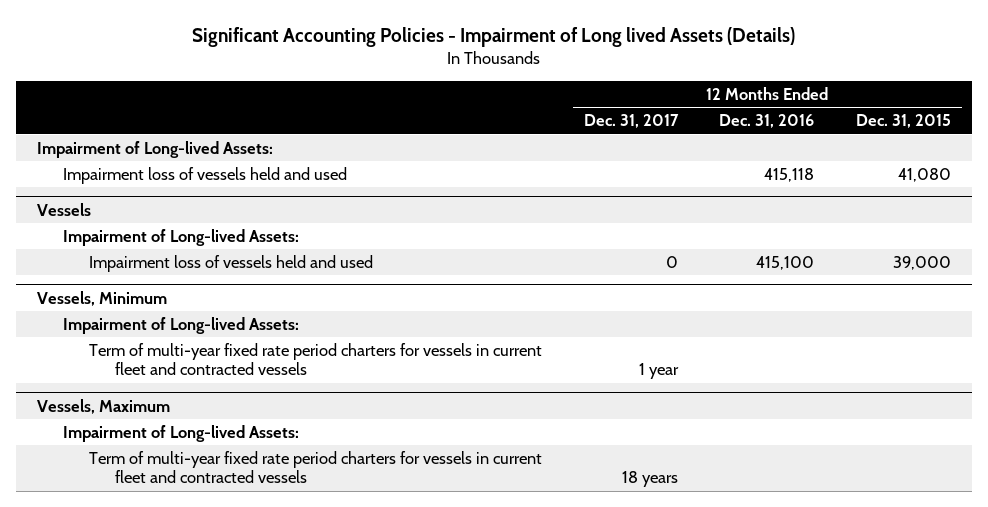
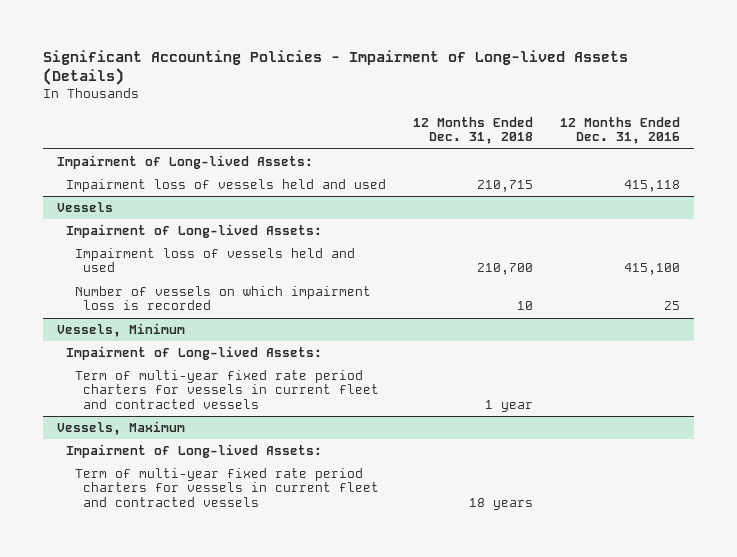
- Significant Accounting Policies - Impairment of Long lived Assets (Details)
+ Significant Accounting Policies - Impairment of Long-lived Assets (Details)
- | 12 Months Ended Dec. 31, 2017 | 12 Months Ended Dec. 31, 2016 | 12 Months Ended Dec. 31, 2015
+ | 12 Months Ended Dec. 31, 2018 | 12 Months Ended Dec. 31, 2016
@ Vessels
+ Number of vessels on which impairment loss is recorded | 10 | 25

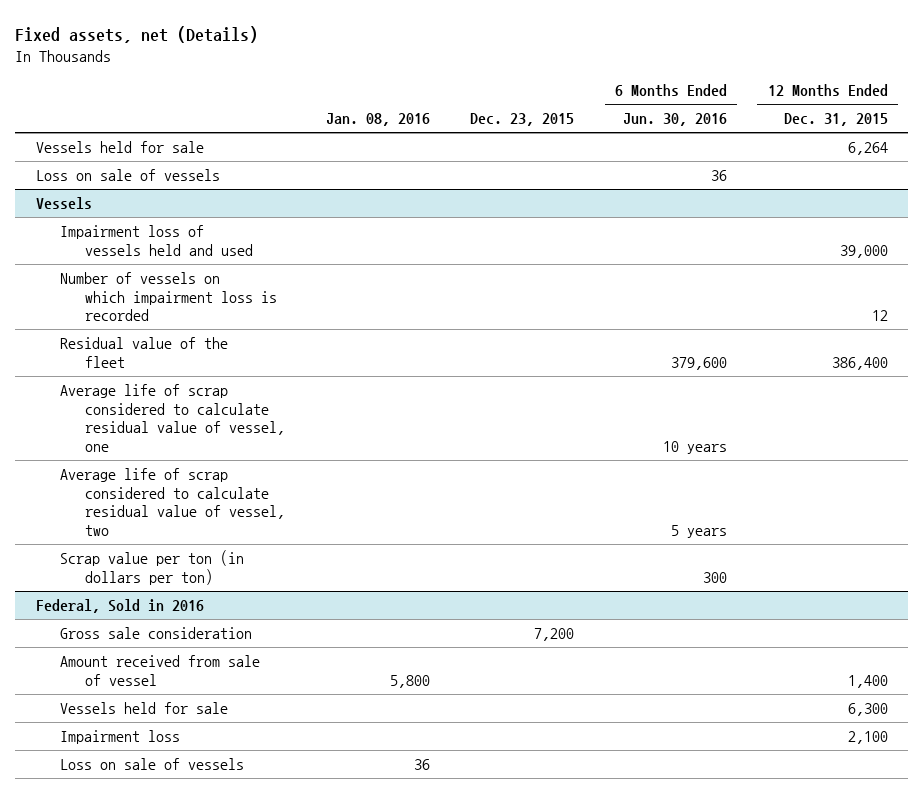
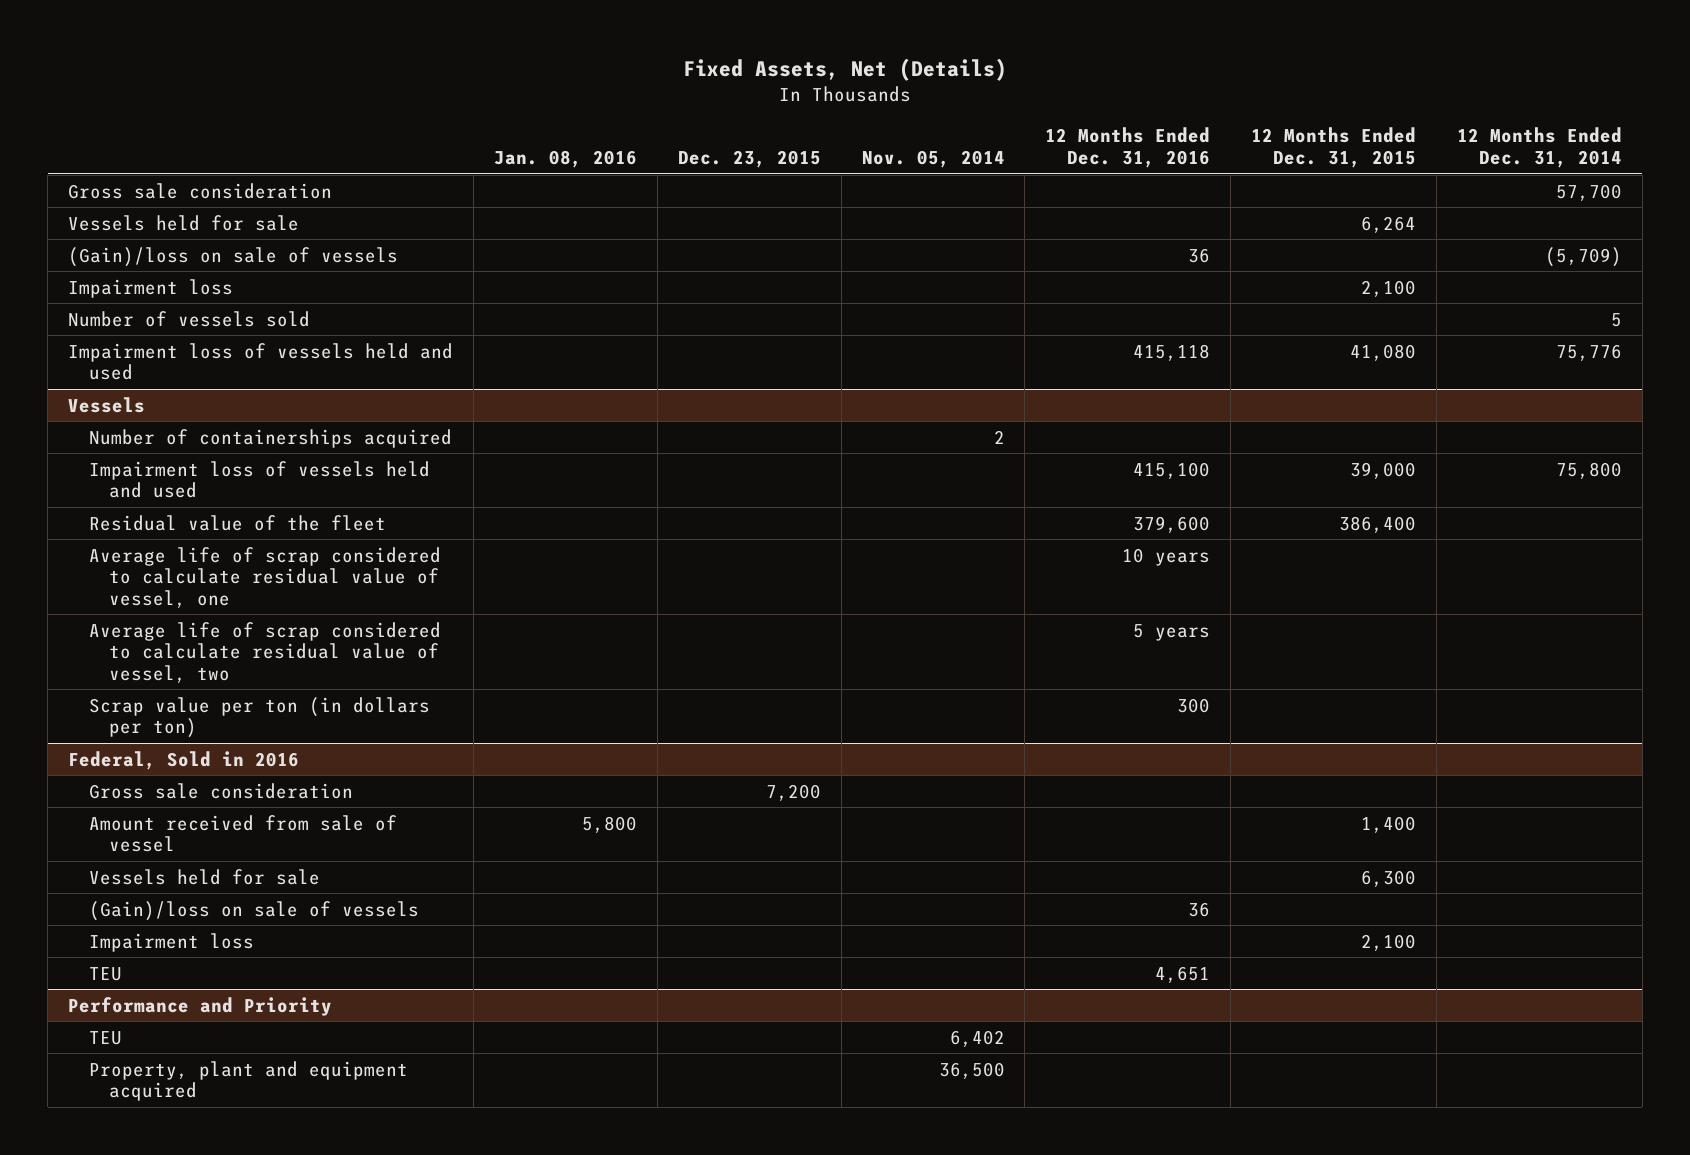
- Fixed assets, net (Details)
+ Fixed Assets, Net (Details)
- | Jan. 08, 2016 | Dec. 23, 2015 | 6 Months Ended Jun. 30, 2016 | 12 Months Ended Dec. 31, 2015
+ | Jan. 08, 2016 | Dec. 23, 2015 | Nov. 05, 2014 | 12 Months Ended Dec. 31, 2016 | 12 Months Ended Dec. 31, 2015 | 12 Months Ended Dec. 31, 2014
+ Gross sale consideration | | | | | | 57,700
- Loss on sale of vessels | | | 36 |
+ (Gain)/loss on sale of vessels | | | | 36 | | (5,709)
+ Impairment loss | | | | | 2,100 |
+ Number of vessels sold | | | | | | 5
+ Impairment loss of vessels held and used | | | | 415,118 | 41,080 | 75,776
@ Vessels
+ Number of containerships acquired | | | 2 | | |
- Number of vessels on which impairment loss is recorded | | | | 12
@ Federal, Sold in 2016
+ (Gain)/loss on sale of vessels | | | | 36 | |
- Loss on sale of vessels | 36 | | |
+ TEU | | | | 4,651 | |
+ Performance and Priority
+ TEU | | | 6,402 | | |
+ Property, plant and equipment acquired | | | 36,500 | | |

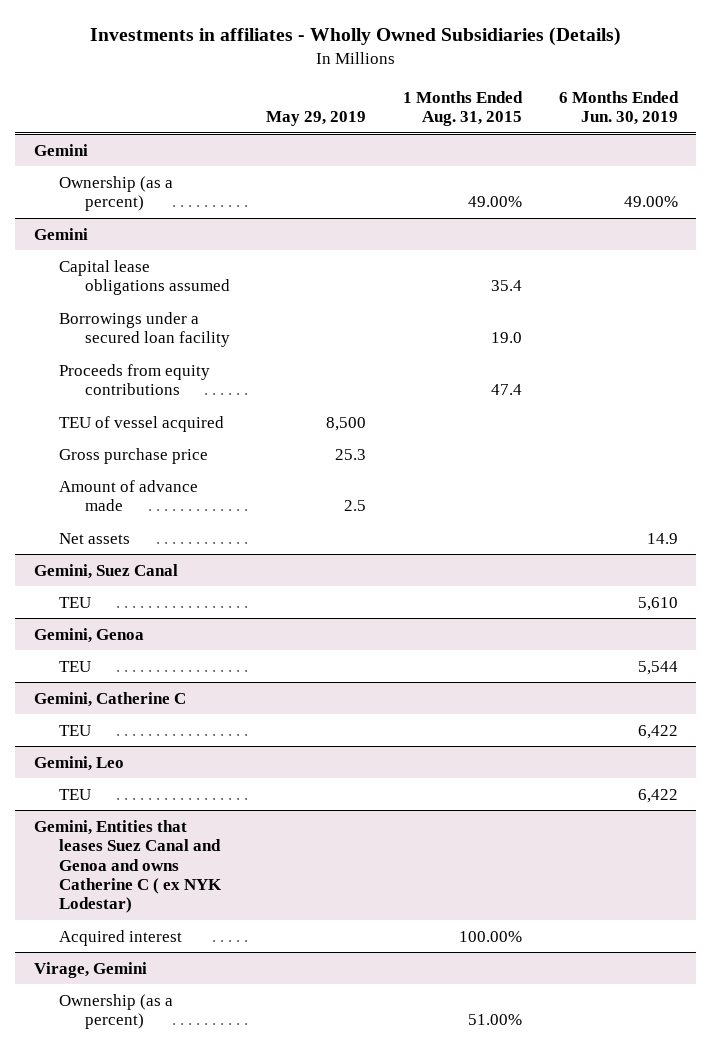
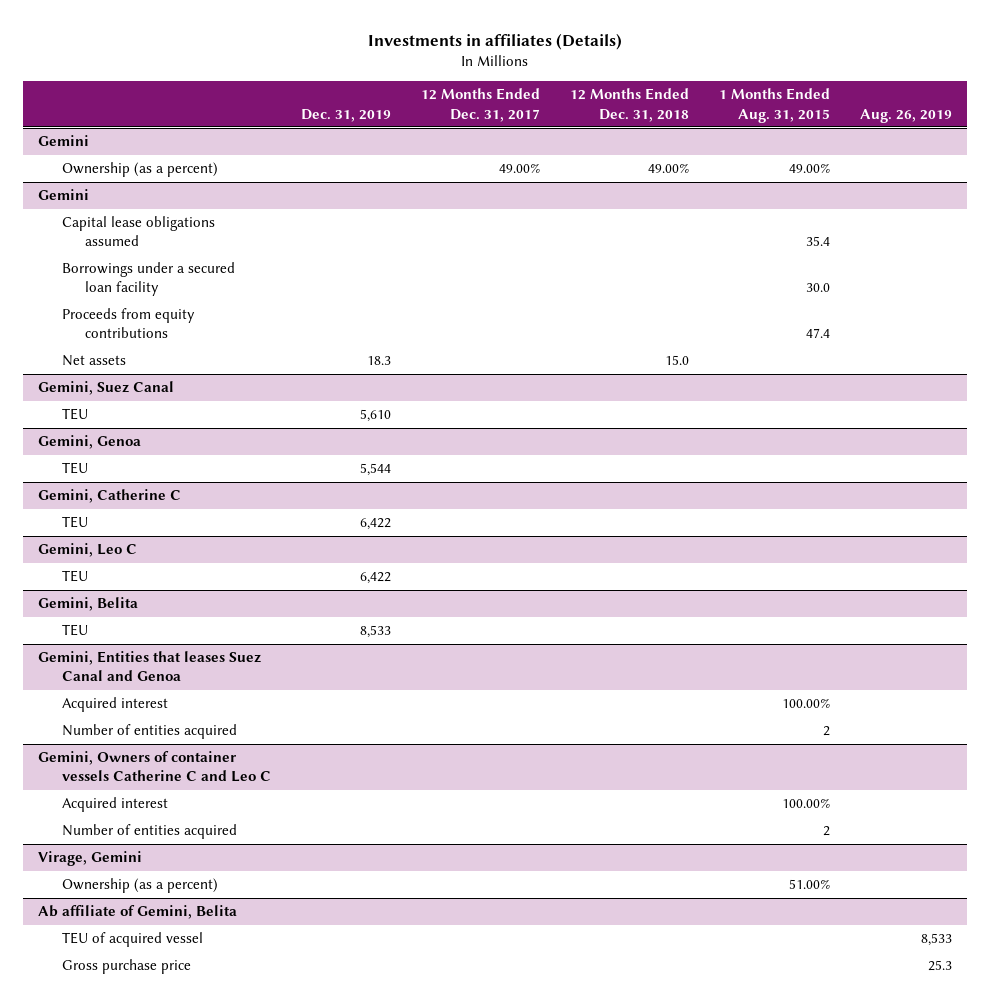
- Investments in affiliates - Wholly Owned Subsidiaries (Details)
+ Investments in affiliates (Details)
- | May 29, 2019 | 1 Months Ended Aug. 31, 2015 | 6 Months Ended Jun. 30, 2019
+ | Dec. 31, 2019 | 12 Months Ended Dec. 31, 2017 | 12 Months Ended Dec. 31, 2018 | 1 Months Ended Aug. 31, 2015 | Aug. 26, 2019
@ Gemini
- Borrowings under a secured loan facility | | 19.0 |
+ Borrowings under a secured loan facility | | | | 30.0 |
- TEU of vessel acquired | 8,500 | |
- Gross purchase price | 25.3 | |
- Amount of advance made | 2.5 | |
- Gemini, Leo
+ Gemini, Leo C
- Gemini, Entities that leases Suez Canal and Genoa and owns Catherine C ( ex NYK Lodestar)
+ Gemini, Belita
+ TEU | 8,533 | | | |
+ Gemini, Entities that leases Suez Canal and Genoa
+ Number of entities acquired | | | | 2 |
+ Gemini, Owners of container vessels Catherine C and Leo C
+ Acquired interest | | | | 100.00% |
+ Number of entities acquired | | | | 2 |
+ Ab affiliate of Gemini, Belita
+ TEU of acquired vessel | | | | | 8,533
+ Gross purchase price | | | | | 25.3

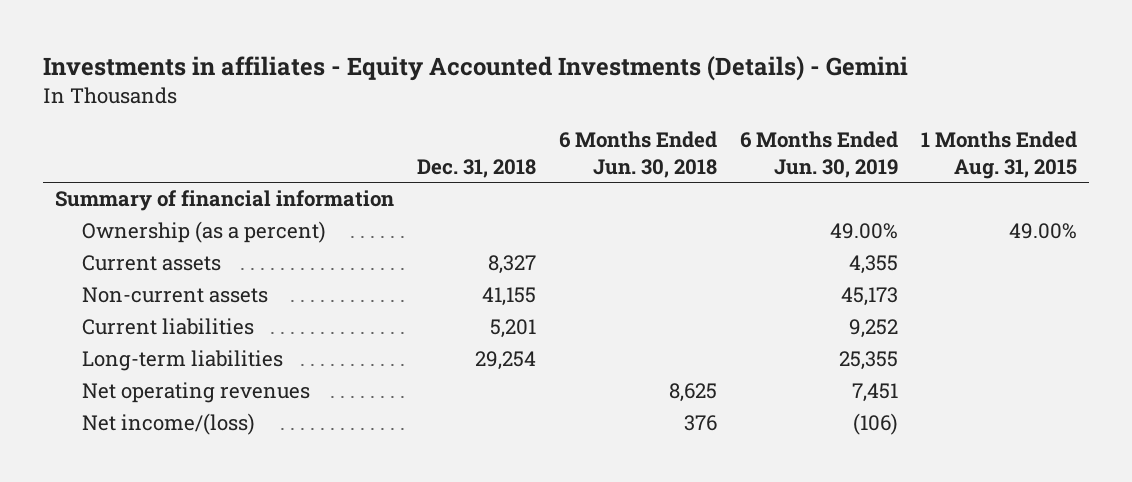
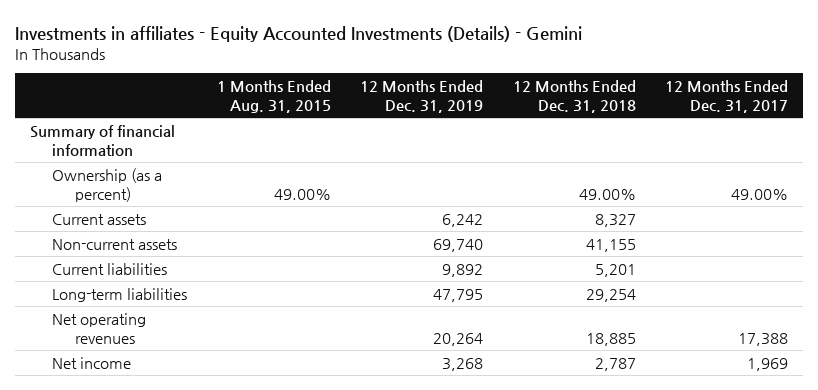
- | Dec. 31, 2018 | 6 Months Ended Jun. 30, 2018 | 6 Months Ended Jun. 30, 2019 | 1 Months Ended Aug. 31, 2015
+ | 1 Months Ended Aug. 31, 2015 | 12 Months Ended Dec. 31, 2019 | 12 Months Ended Dec. 31, 2018 | 12 Months Ended Dec. 31, 2017
- Net income/(loss) | | 376 | (106) |
+ Net income | | 3,268 | 2,787 | 1,969

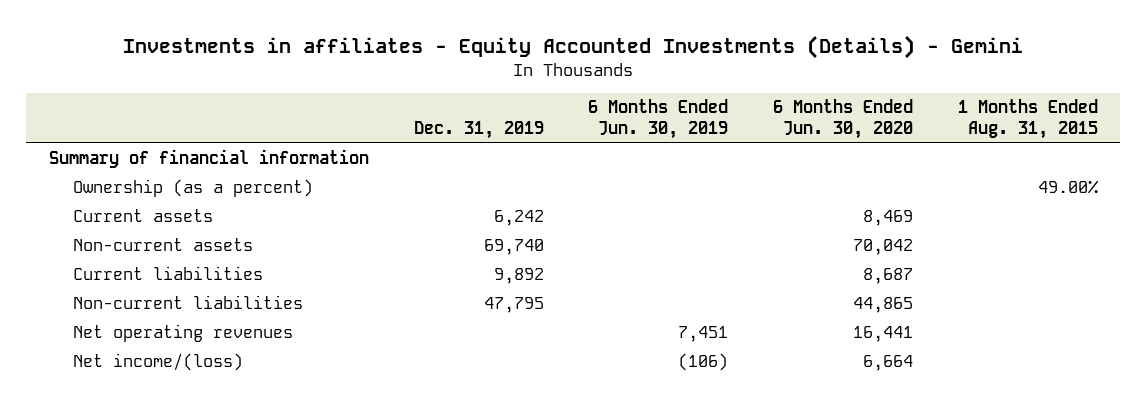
- | 1 Months Ended Aug. 31, 2015 | 12 Months Ended Dec. 31, 2019 | 12 Months Ended Dec. 31, 2018 | 12 Months Ended Dec. 31, 2017
+ | Dec. 31, 2019 | 6 Months Ended Jun. 30, 2019 | 6 Months Ended Jun. 30, 2020 | 1 Months Ended Aug. 31, 2015
- Long-term liabilities | | 47,795 | 29,254 |
+ Non-current liabilities | 47,795 | | 44,865 |
- Net income | | 3,268 | 2,787 | 1,969
+ Net income/(loss) | | (106) | 6,664 |

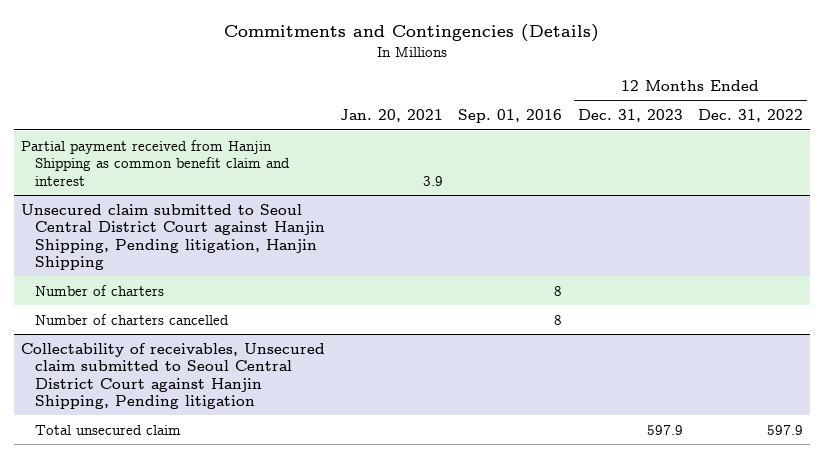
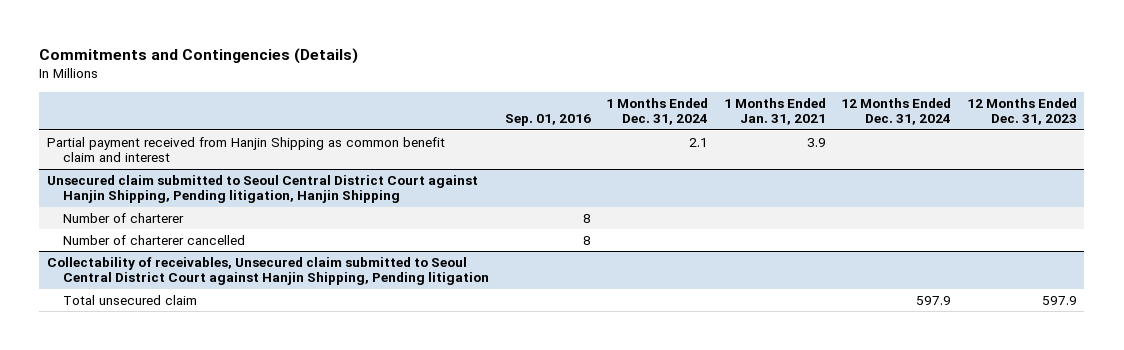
- | Jan. 20, 2021 | Sep. 01, 2016 | 12 Months Ended Dec. 31, 2023 | 12 Months Ended Dec. 31, 2022
+ | Sep. 01, 2016 | 1 Months Ended Dec. 31, 2024 | 1 Months Ended Jan. 31, 2021 | 12 Months Ended Dec. 31, 2024 | 12 Months Ended Dec. 31, 2023
@ Unsecured claim submitted to Seoul Central District Court against Hanjin Shipping, Pending litigation, Hanjin Shipping
- Number of charters | | 8 | |
- Number of charters cancelled | | 8 | |
+ Number of charterer | 8 | | | |
+ Number of charterer cancelled | 8 | | | |

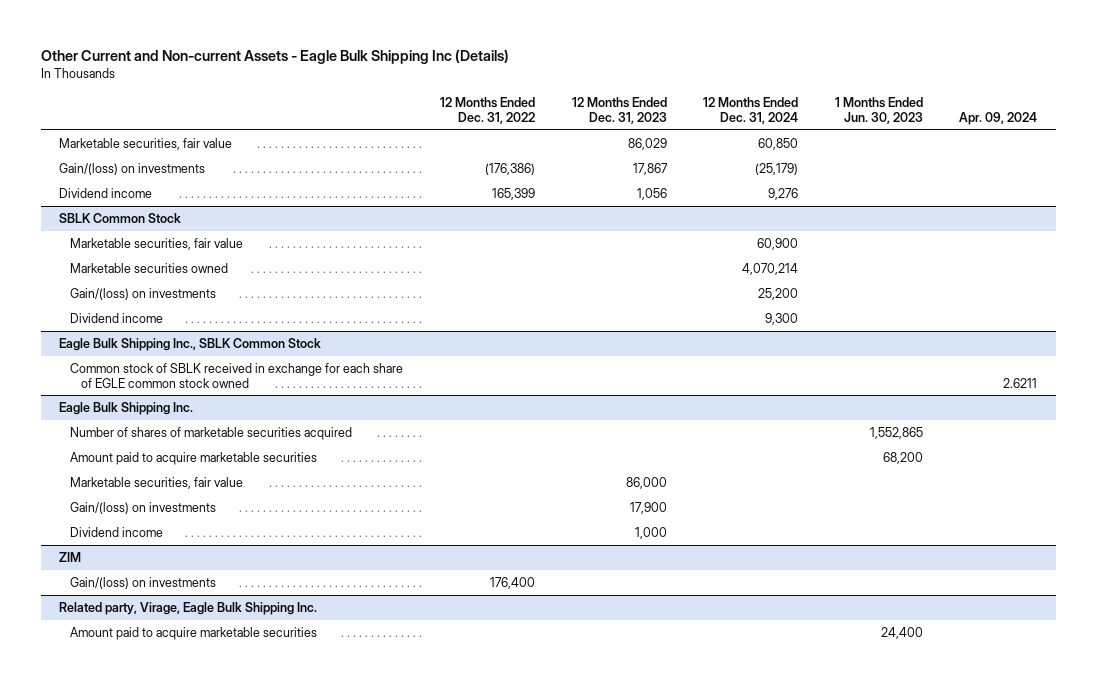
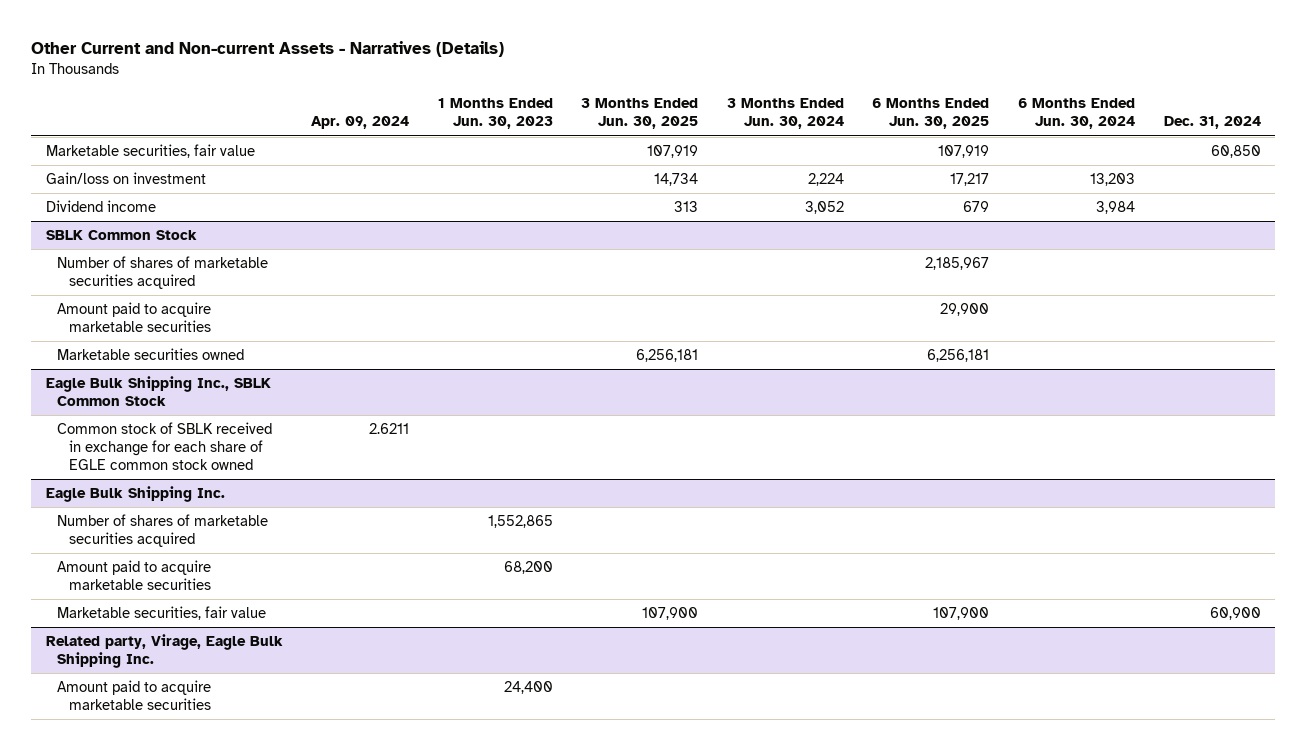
- Other Current and Non-current Assets - Eagle Bulk Shipping Inc (Details)
+ Other Current and Non-current Assets - Narratives (Details)
- | 12 Months Ended Dec. 31, 2022 | 12 Months Ended Dec. 31, 2023 | 12 Months Ended Dec. 31, 2024 | 1 Months Ended Jun. 30, 2023 | Apr. 09, 2024
+ | Apr. 09, 2024 | 1 Months Ended Jun. 30, 2023 | 3 Months Ended Jun. 30, 2025 | 3 Months Ended Jun. 30, 2024 | 6 Months Ended Jun. 30, 2025 | 6 Months Ended Jun. 30, 2024 | Dec. 31, 2024
- Gain/(loss) on investments | (176,386) | 17,867 | (25,179) | |
+ Gain/loss on investment | | | 14,734 | 2,224 | 17,217 | 13,203 |
@ SBLK Common Stock
- Marketable securities, fair value | | | 60,900 | |
+ Number of shares of marketable securities acquired | | | | | 2,185,967 | |
+ Amount paid to acquire marketable securities | | | | | 29,900 | |
- Gain/(loss) on investments | | | 25,200 | |
- Dividend income | | | 9,300 | |
@ Eagle Bulk Shipping Inc.
- Gain/(loss) on investments | | 17,900 | | |
- Dividend income | | 1,000 | | |
- ZIM
- Gain/(loss) on investments | 176,400 | | | |

